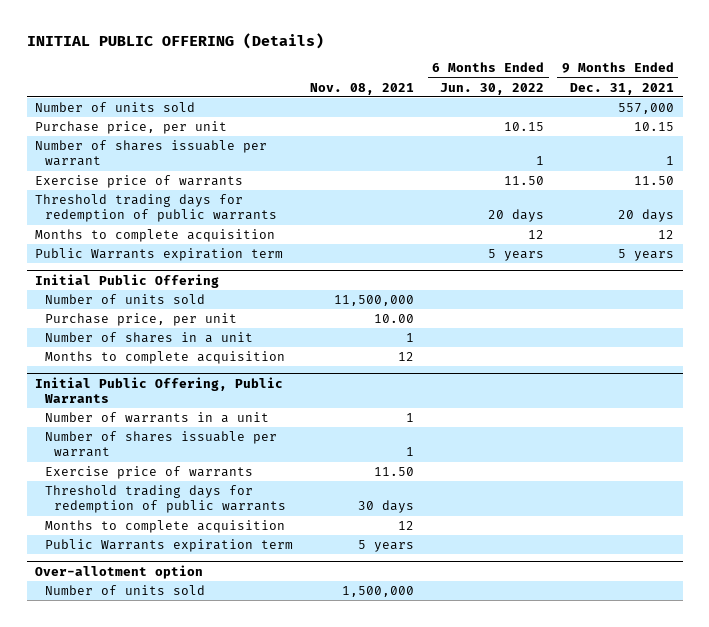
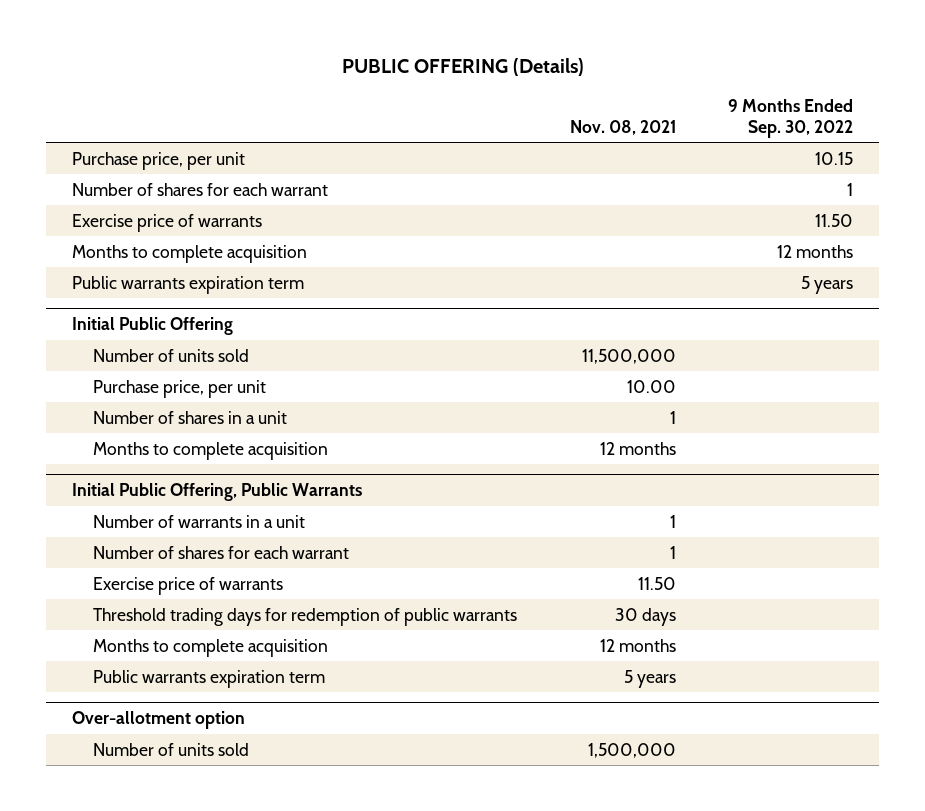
- INITIAL PUBLIC OFFERING (Details)
+ PUBLIC OFFERING (Details)
- | Nov. 08, 2021 | 6 Months Ended Jun. 30, 2022 | 9 Months Ended Dec. 31, 2021
+ | Nov. 08, 2021 | 9 Months Ended Sep. 30, 2022
- Number of units sold | | | 557,000
- Number of shares issuable per warrant | | 1 | 1
+ Number of shares for each warrant | | 1
- Threshold trading days for redemption of public warrants | | 20 days | 20 days
- Public Warrants expiration term | | 5 years | 5 years
+ Public warrants expiration term | | 5 years
@ Initial Public Offering
- Months to complete acquisition | 12 | |
+ Months to complete acquisition | 12 months |
@ Initial Public Offering, Public Warrants
- Number of shares issuable per warrant | 1 | |
+ Number of shares for each warrant | 1 |
- Months to complete acquisition | 12 | |
- Public Warrants expiration term | 5 years | |
+ Months to complete acquisition | 12 months |
+ Public warrants expiration term | 5 years |

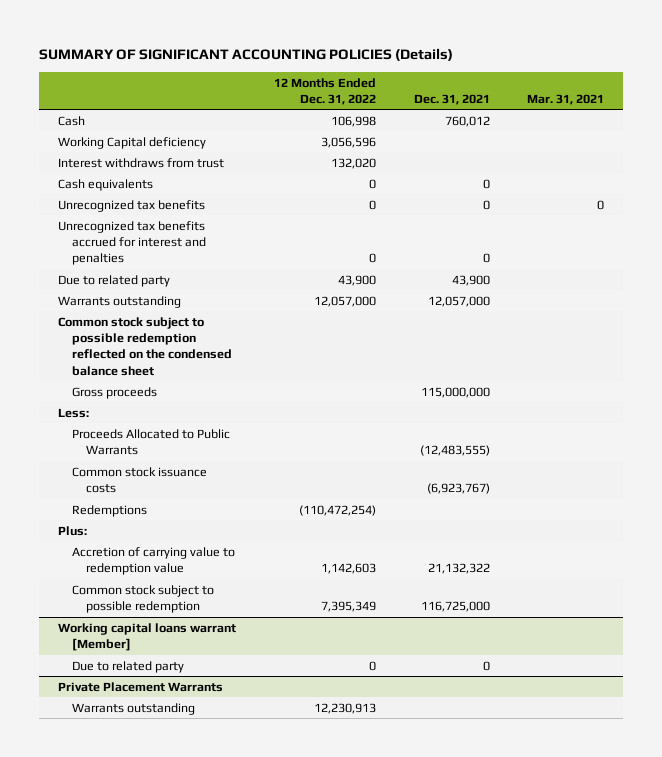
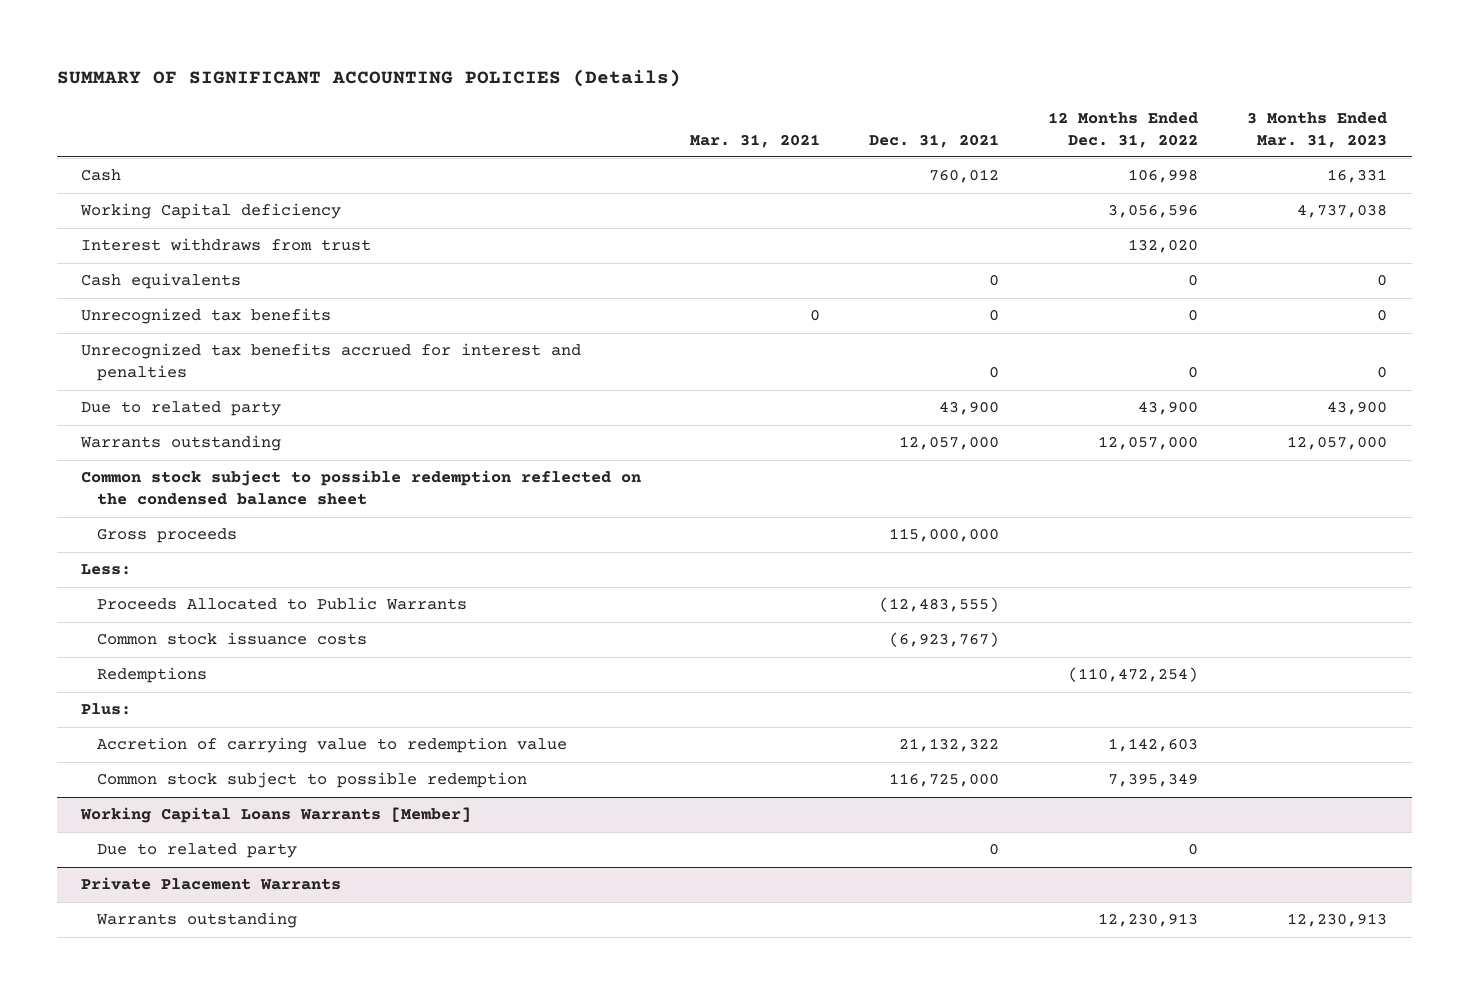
- | 12 Months Ended Dec. 31, 2022 | Dec. 31, 2021 | Mar. 31, 2021
+ | Mar. 31, 2021 | Dec. 31, 2021 | 12 Months Ended Dec. 31, 2022 | 3 Months Ended Mar. 31, 2023
- Working capital loans warrant [Member]
+ Working Capital Loans Warrants [Member]

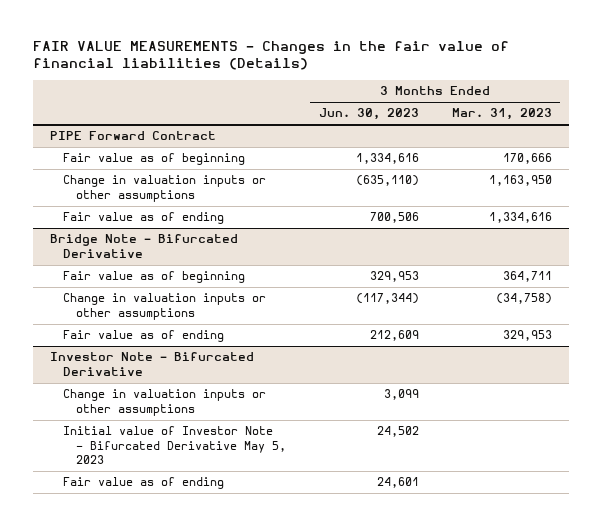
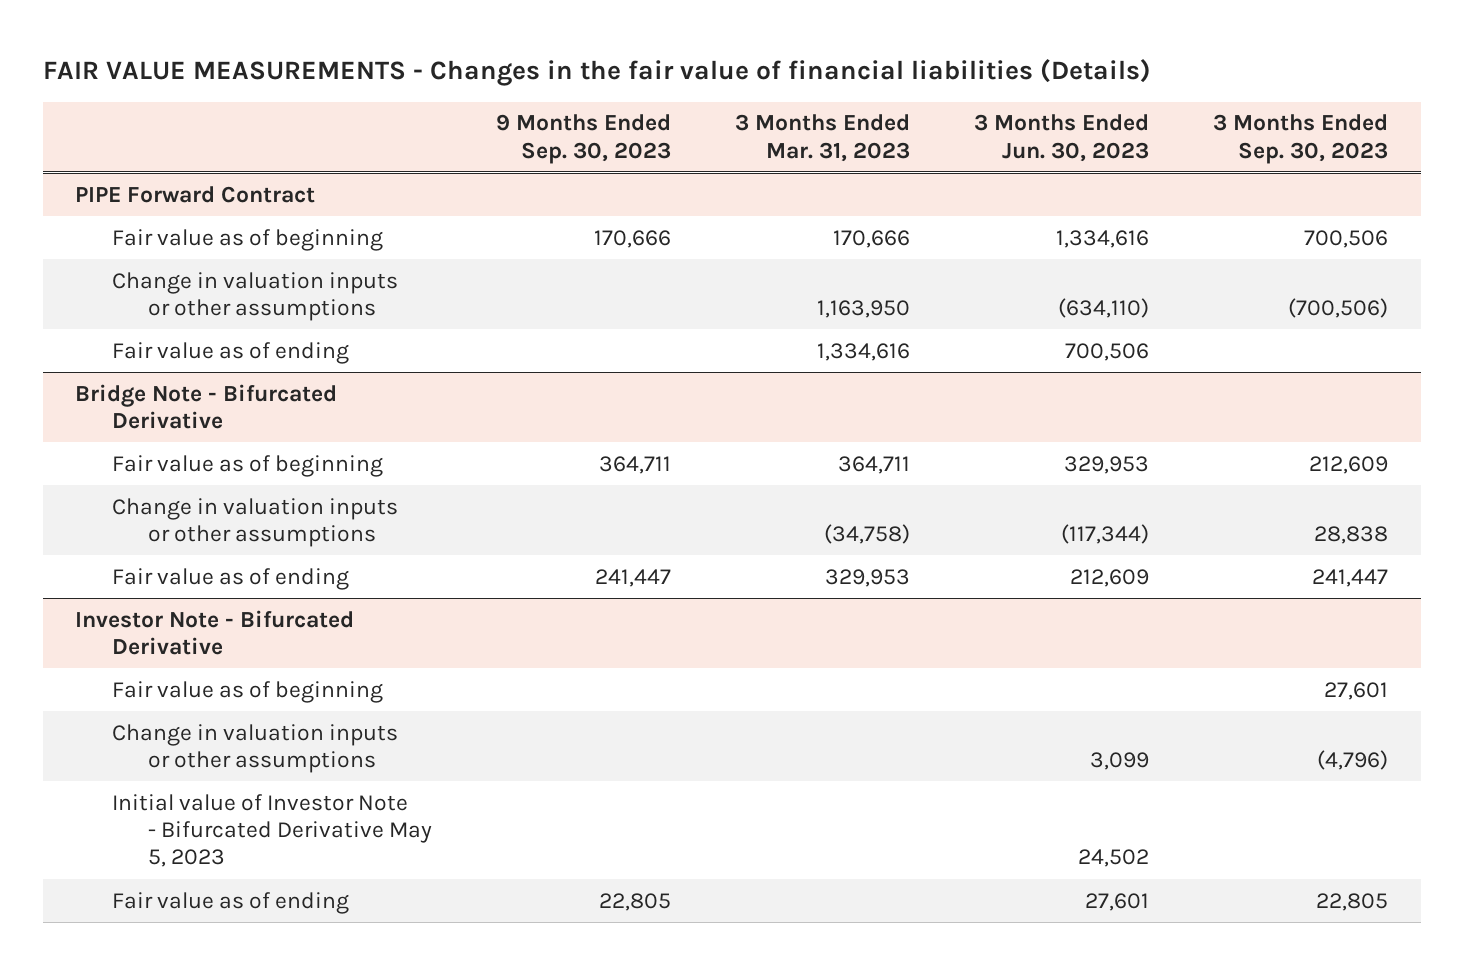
- | 3 Months Ended Jun. 30, 2023 | 3 Months Ended Mar. 31, 2023
+ | 9 Months Ended Sep. 30, 2023 | 3 Months Ended Mar. 31, 2023 | 3 Months Ended Jun. 30, 2023 | 3 Months Ended Sep. 30, 2023
@ PIPE Forward Contract
- Change in valuation inputs or other assumptions | (635,110) | 1,163,950
+ Change in valuation inputs or other assumptions | | 1,163,950 | (634,110) | (700,506)
@ Investor Note - Bifurcated Derivative
+ Fair value as of beginning | | | | 27,601
- Fair value as of ending | 24,601 |
+ Fair value as of ending | 22,805 | | 27,601 | 22,805

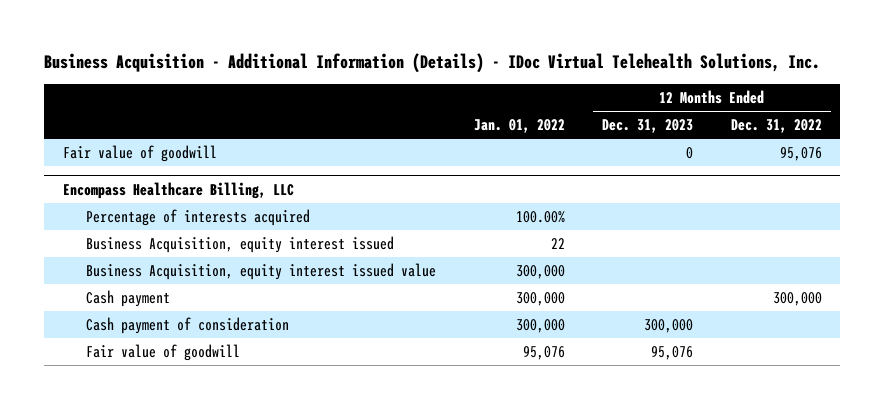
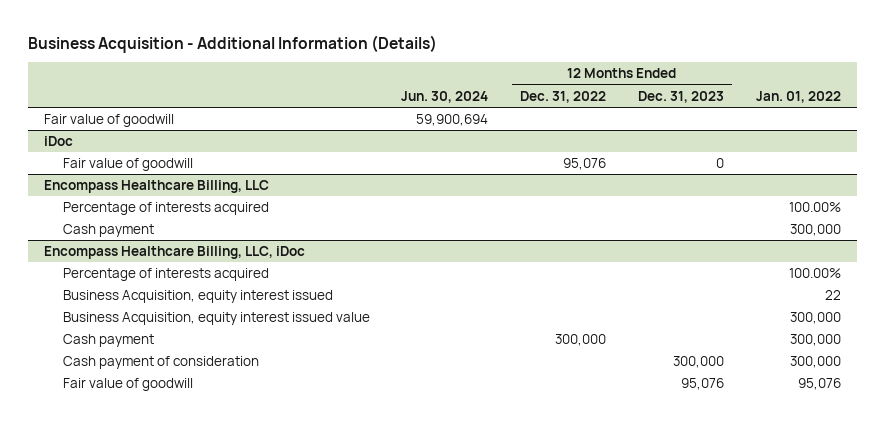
- Business Acquisition - Additional Information (Details) - IDoc Virtual Telehealth Solutions, Inc.
+ Business Acquisition - Additional Information (Details)
- | Jan. 01, 2022 | 12 Months Ended Dec. 31, 2023 | 12 Months Ended Dec. 31, 2022
+ | Jun. 30, 2024 | 12 Months Ended Dec. 31, 2022 | 12 Months Ended Dec. 31, 2023 | Jan. 01, 2022
+ Fair value of goodwill | 59,900,694 | | |
+ iDoc
@ Encompass Healthcare Billing, LLC
+ Cash payment | | | | 300,000
+ Encompass Healthcare Billing, LLC, iDoc
+ Percentage of interests acquired | | | | 100.00%

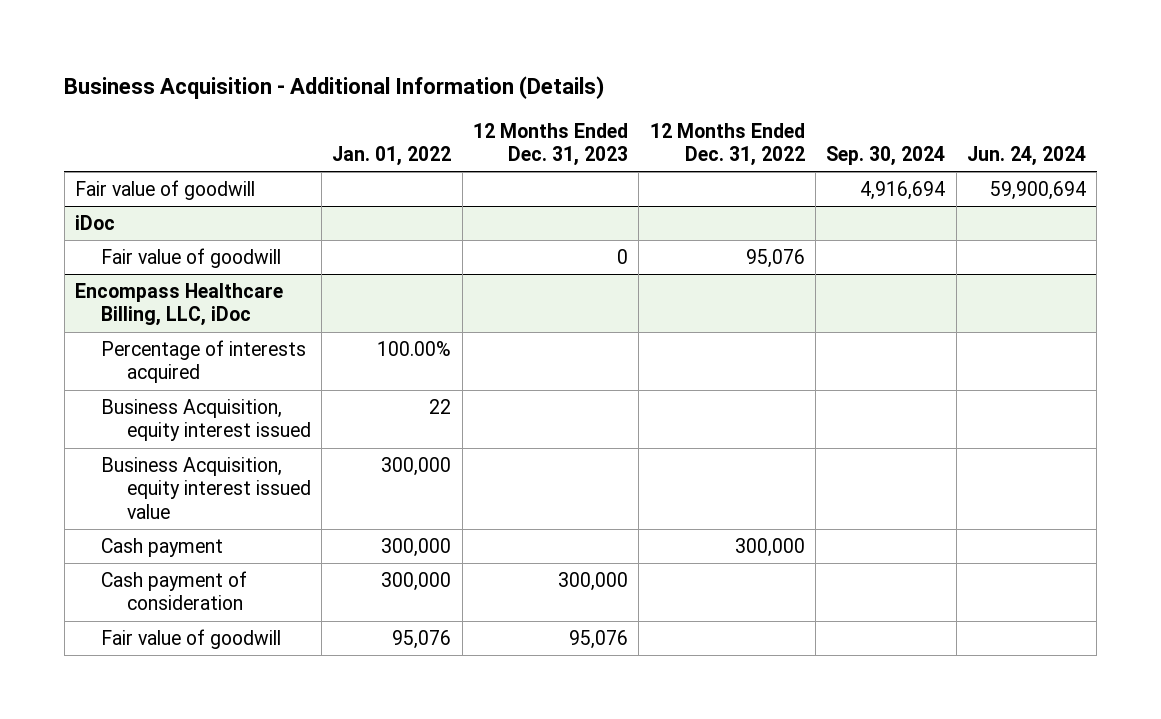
- | Jun. 30, 2024 | 12 Months Ended Dec. 31, 2022 | 12 Months Ended Dec. 31, 2023 | Jan. 01, 2022
+ | Jan. 01, 2022 | 12 Months Ended Dec. 31, 2023 | 12 Months Ended Dec. 31, 2022 | Sep. 30, 2024 | Jun. 24, 2024
- Encompass Healthcare Billing, LLC
- Percentage of interests acquired | | | | 100.00%
- Cash payment | | | | 300,000

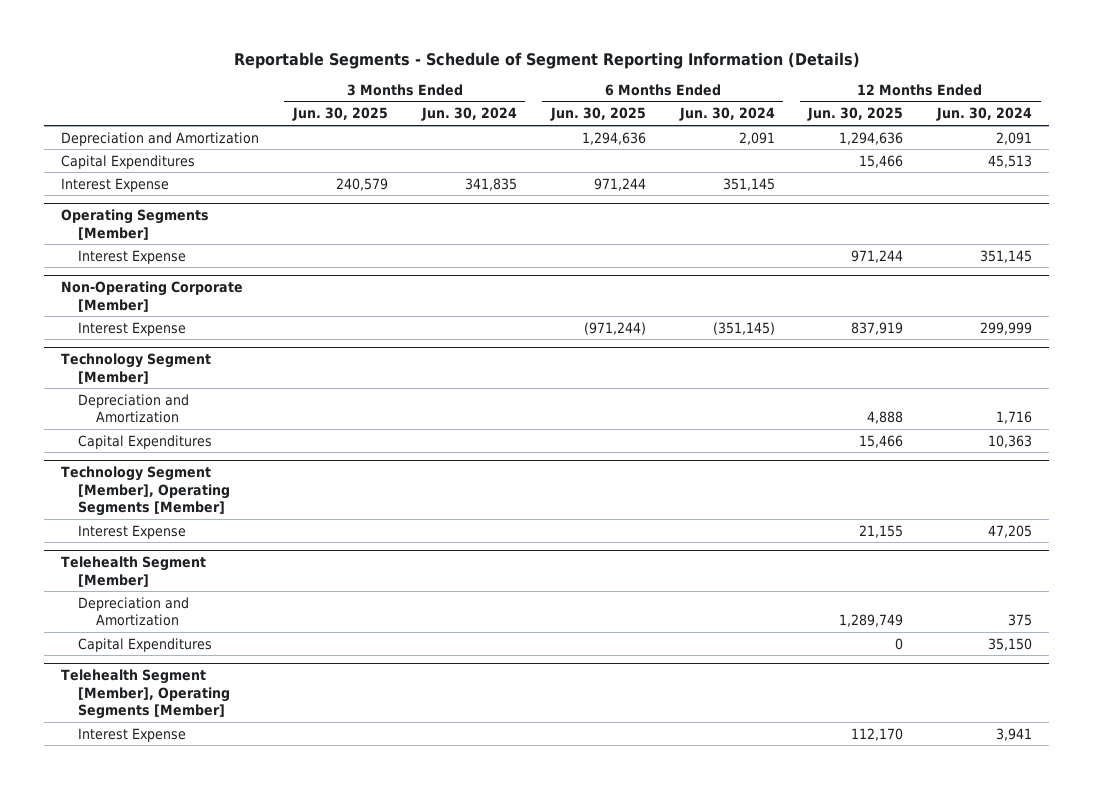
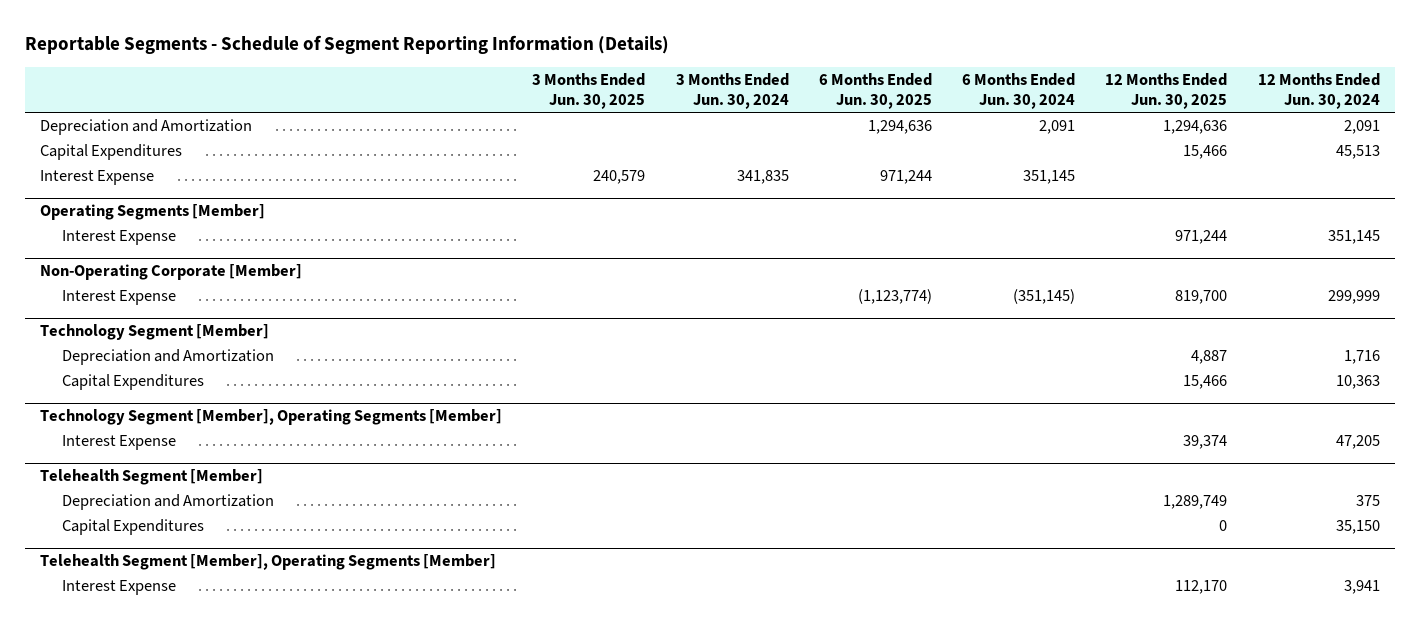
@ Non-Operating Corporate [Member]
- Interest Expense | | | (971,244) | (351,145) | 837,919 | 299,999
+ Interest Expense | | | (1,123,774) | (351,145) | 819,700 | 299,999
@ Technology Segment [Member]
- Depreciation and Amortization | | | | | 4,888 | 1,716
+ Depreciation and Amortization | | | | | 4,887 | 1,716
@ Technology Segment [Member], Operating Segments [Member]
- Interest Expense | | | | | 21,155 | 47,205
+ Interest Expense | | | | | 39,374 | 47,205

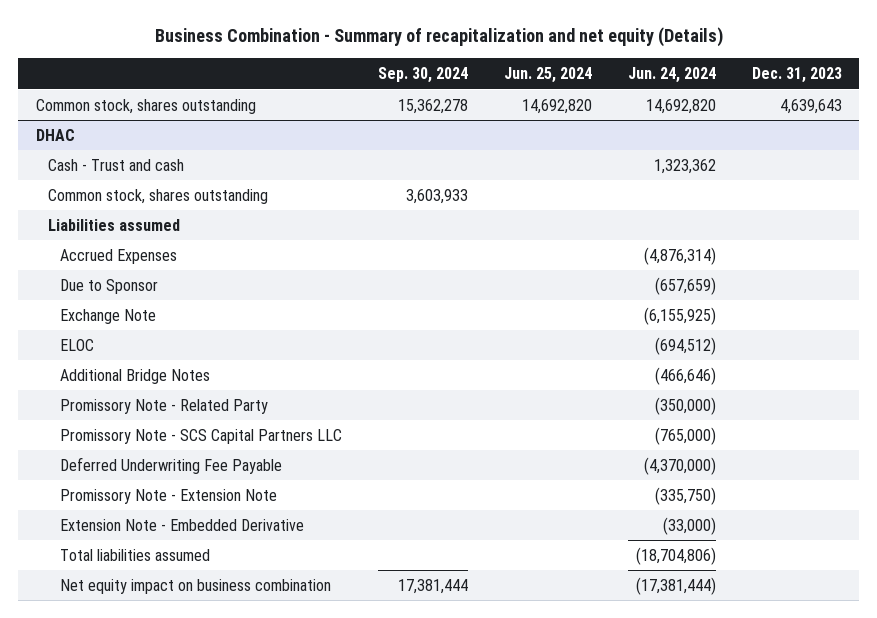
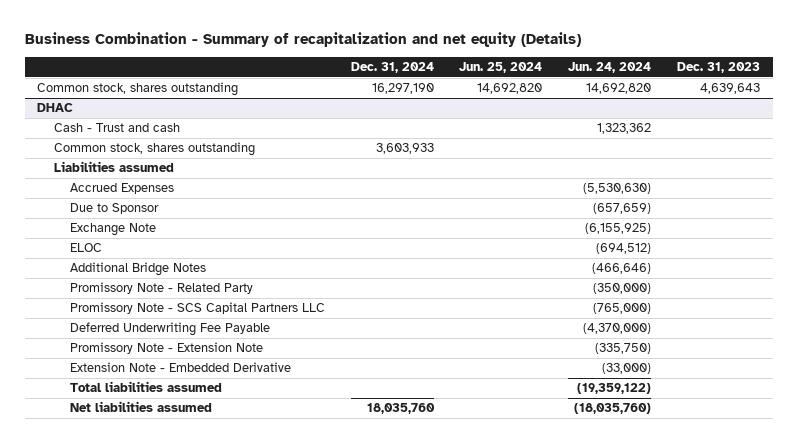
- | Sep. 30, 2024 | Jun. 25, 2024 | Jun. 24, 2024 | Dec. 31, 2023
+ | Dec. 31, 2024 | Jun. 25, 2024 | Jun. 24, 2024 | Dec. 31, 2023
@ DHAC
- Accrued Expenses | | | (4,876,314) |
+ Accrued Expenses | | | (5,530,630) |
- Total liabilities assumed | | | (18,704,806) |
- Net equity impact on business combination | 17,381,444 | | (17,381,444) |
+ Total liabilities assumed | | | (19,359,122) |
+ Net liabilities assumed | 18,035,760 | | (18,035,760) |

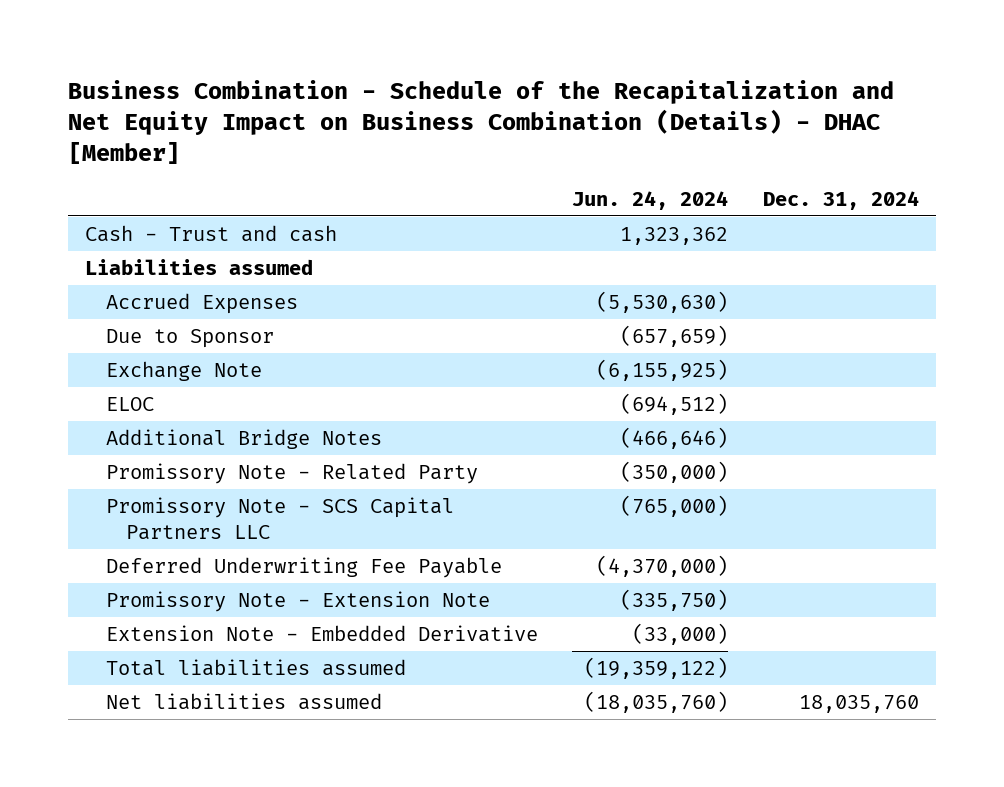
- Business Combination - Summary of recapitalization and net equity (Details)
+ Business Combination - Schedule of the Recapitalization and Net Equity Impact on Business Combination (Details) - DHAC [Member]
- | Dec. 31, 2024 | Jun. 25, 2024 | Jun. 24, 2024 | Dec. 31, 2023
+ | Jun. 24, 2024 | Dec. 31, 2024
- Common stock, shares outstanding | 16,297,190 | 14,692,820 | 14,692,820 | 4,639,643
- DHAC
- Common stock, shares outstanding | 3,603,933 | | |

